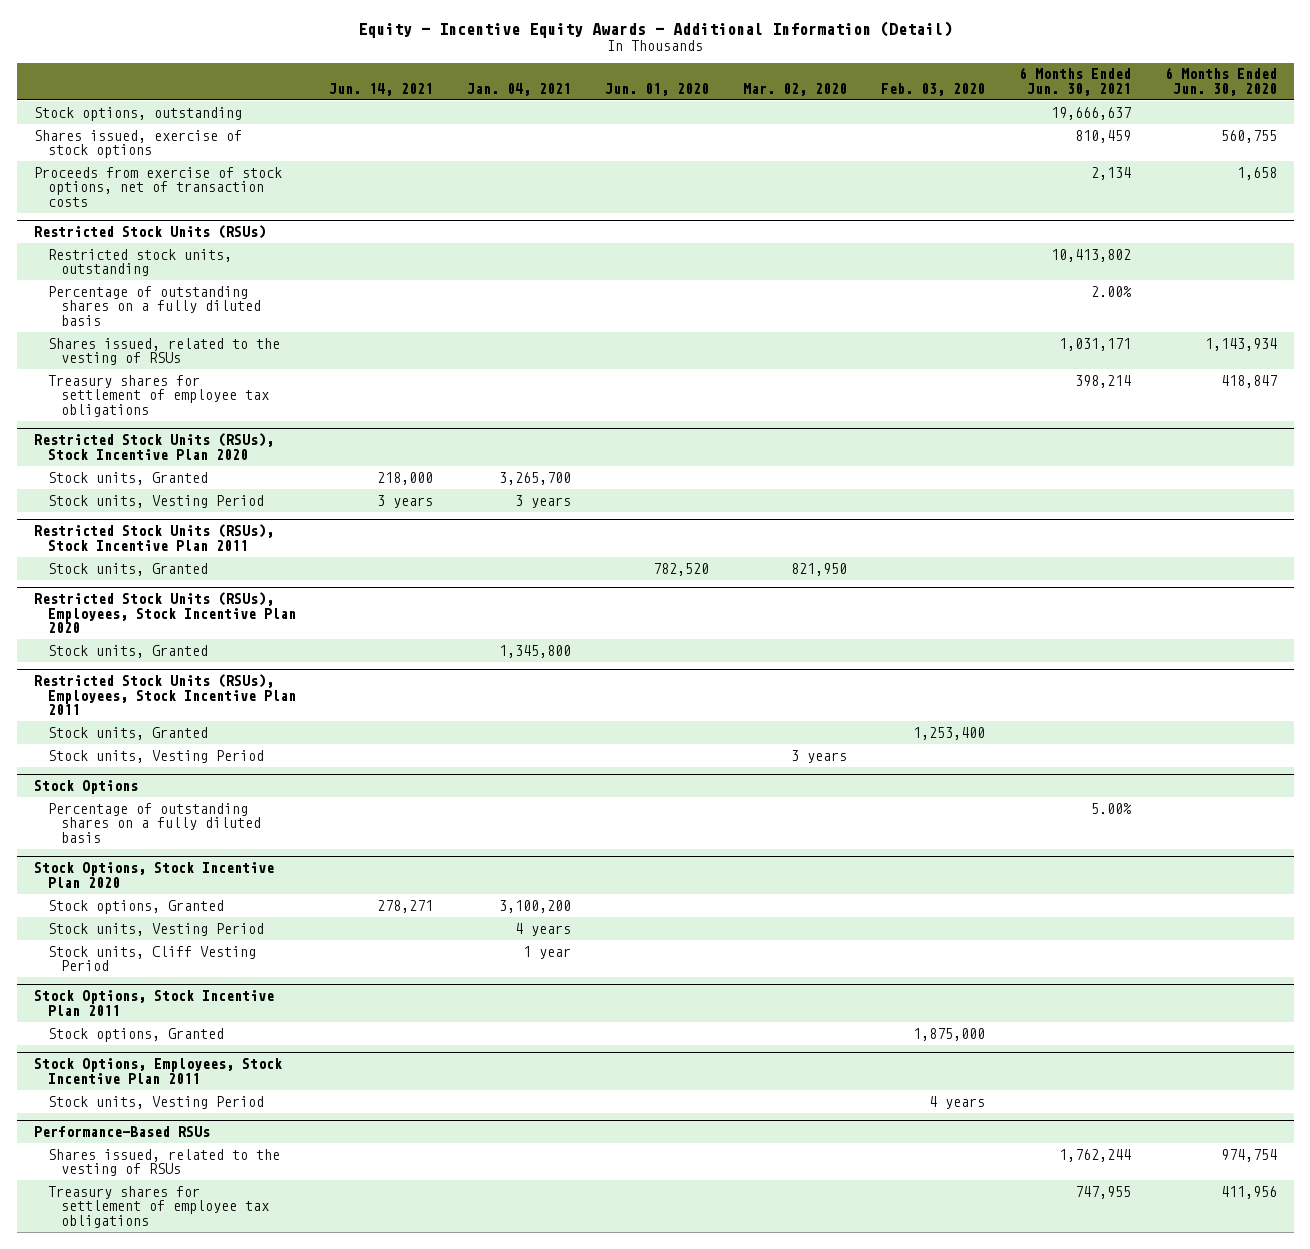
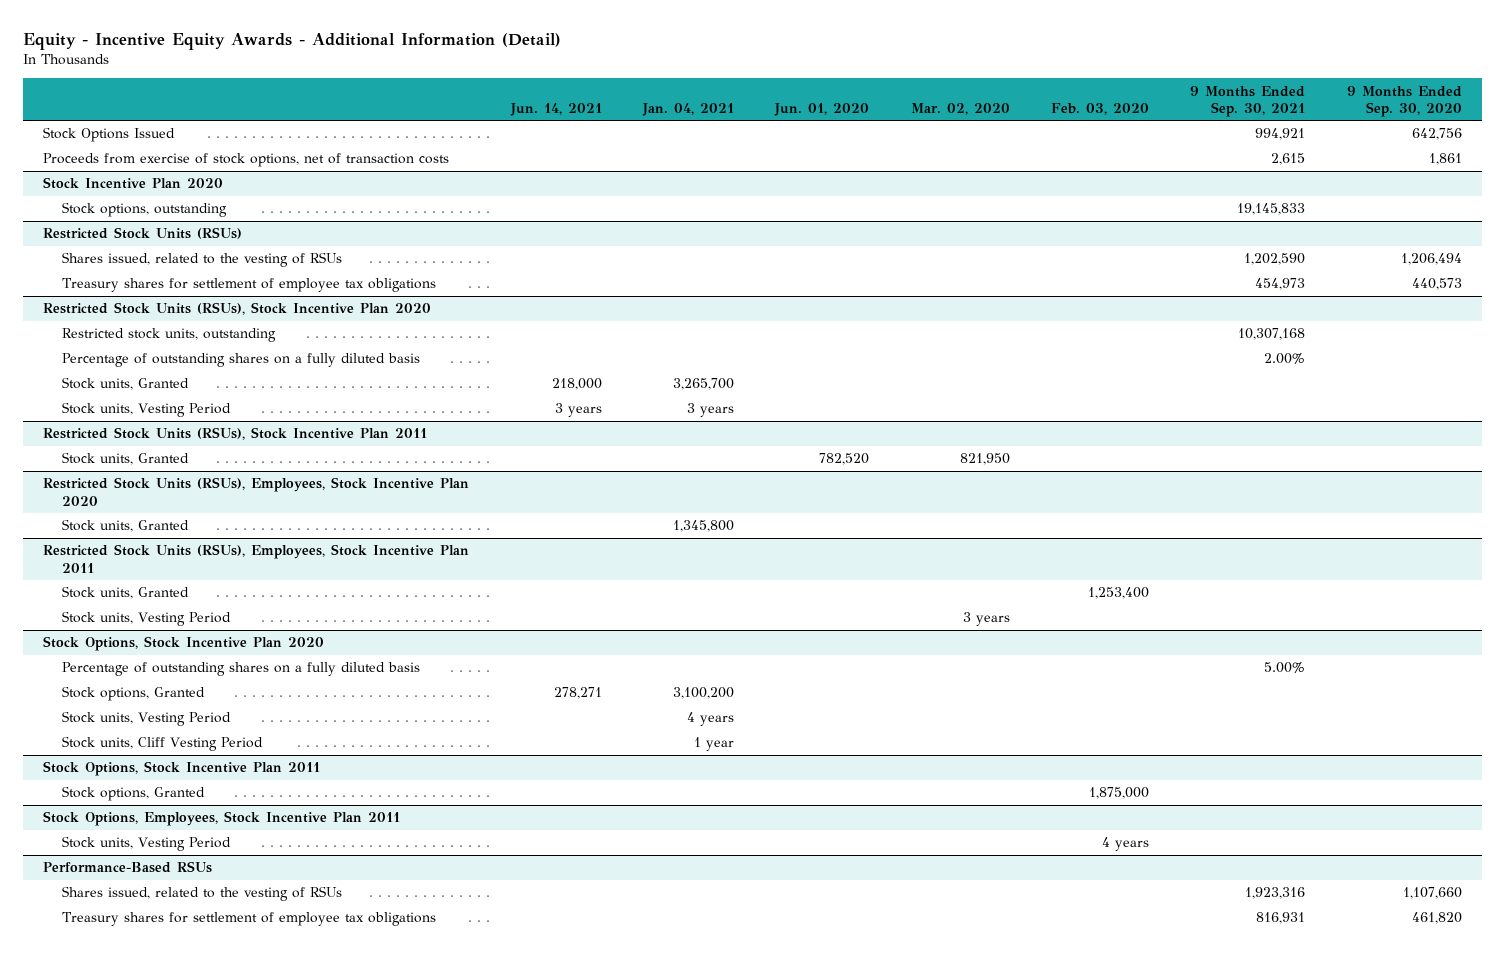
- | Jun. 14, 2021 | Jan. 04, 2021 | Jun. 01, 2020 | Mar. 02, 2020 | Feb. 03, 2020 | 6 Months Ended Jun. 30, 2021 | 6 Months Ended Jun. 30, 2020
+ | Jun. 14, 2021 | Jan. 04, 2021 | Jun. 01, 2020 | Mar. 02, 2020 | Feb. 03, 2020 | 9 Months Ended Sep. 30, 2021 | 9 Months Ended Sep. 30, 2020
- Stock options, outstanding | | | | | | 19,666,637 |
- Shares issued, exercise of stock options | | | | | | 810,459 | 560,755
+ Stock Options Issued | | | | | | 994,921 | 642,756
+ Stock Incentive Plan 2020
+ Stock options, outstanding | | | | | | 19,145,833 |
@ Restricted Stock Units (RSUs)
- Restricted stock units, outstanding | | | | | | 10,413,802 |
- Percentage of outstanding shares on a fully diluted basis | | | | | | 2.00% |
@ Restricted Stock Units (RSUs), Stock Incentive Plan 2020
+ Restricted stock units, outstanding | | | | | | 10,307,168 |
+ Percentage of outstanding shares on a fully diluted basis | | | | | | 2.00% |
- Stock Options
- Percentage of outstanding shares on a fully diluted basis | | | | | | 5.00% |
@ Stock Options, Stock Incentive Plan 2020
+ Percentage of outstanding shares on a fully diluted basis | | | | | | 5.00% |

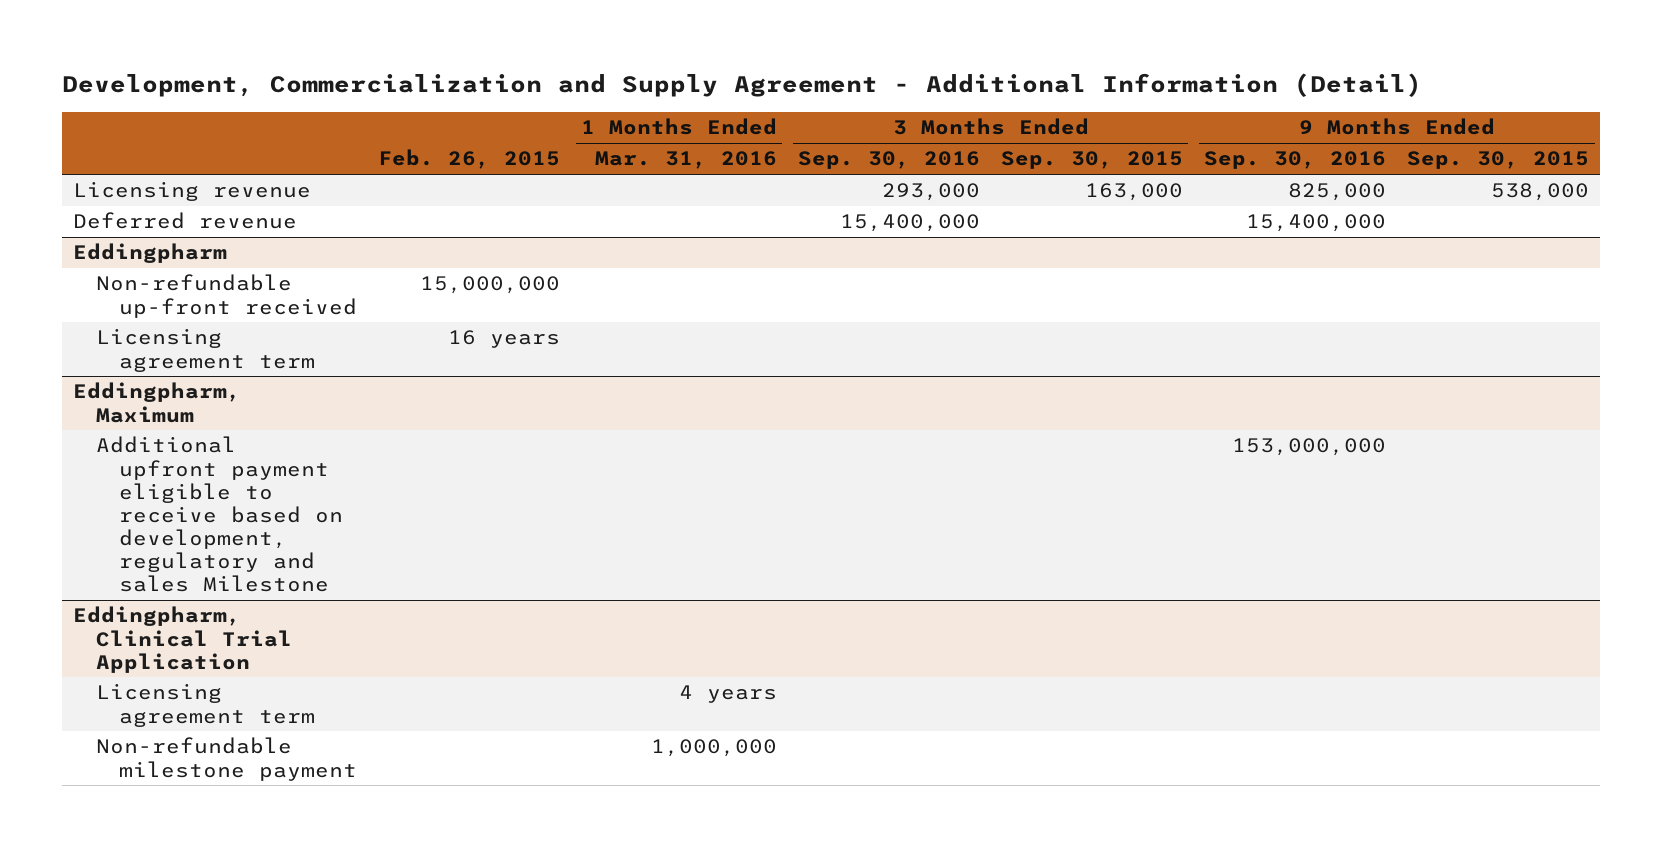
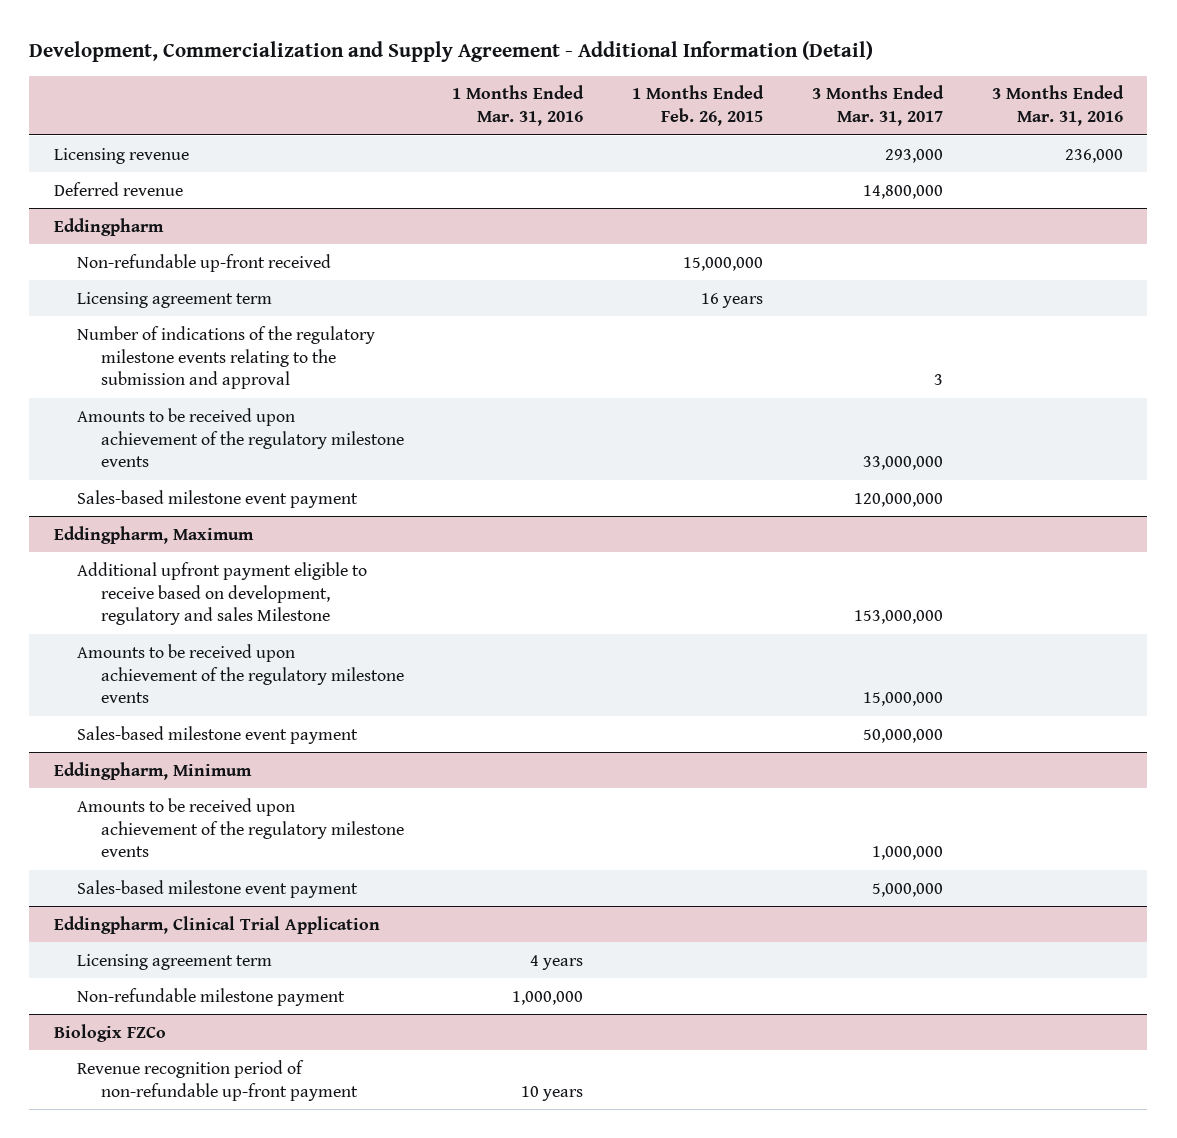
- | Feb. 26, 2015 | 1 Months Ended Mar. 31, 2016 | 3 Months Ended Sep. 30, 2016 | 3 Months Ended Sep. 30, 2015 | 9 Months Ended Sep. 30, 2016 | 9 Months Ended Sep. 30, 2015
+ | 1 Months Ended Mar. 31, 2016 | 1 Months Ended Feb. 26, 2015 | 3 Months Ended Mar. 31, 2017 | 3 Months Ended Mar. 31, 2016
@ Eddingpharm
+ Number of indications of the regulatory milestone events relating to the submission and approval | | | 3 |
+ Amounts to be received upon achievement of the regulatory milestone events | | | 33,000,000 |
+ Sales-based milestone event payment | | | 120,000,000 |
@ Eddingpharm, Maximum
+ Amounts to be received upon achievement of the regulatory milestone events | | | 15,000,000 |
+ Sales-based milestone event payment | | | 50,000,000 |
+ Eddingpharm, Minimum
+ Amounts to be received upon achievement of the regulatory milestone events | | | 1,000,000 |
+ Sales-based milestone event payment | | | 5,000,000 |
+ Biologix FZCo
+ Revenue recognition period of non-refundable up-front payment | 10 years | | |

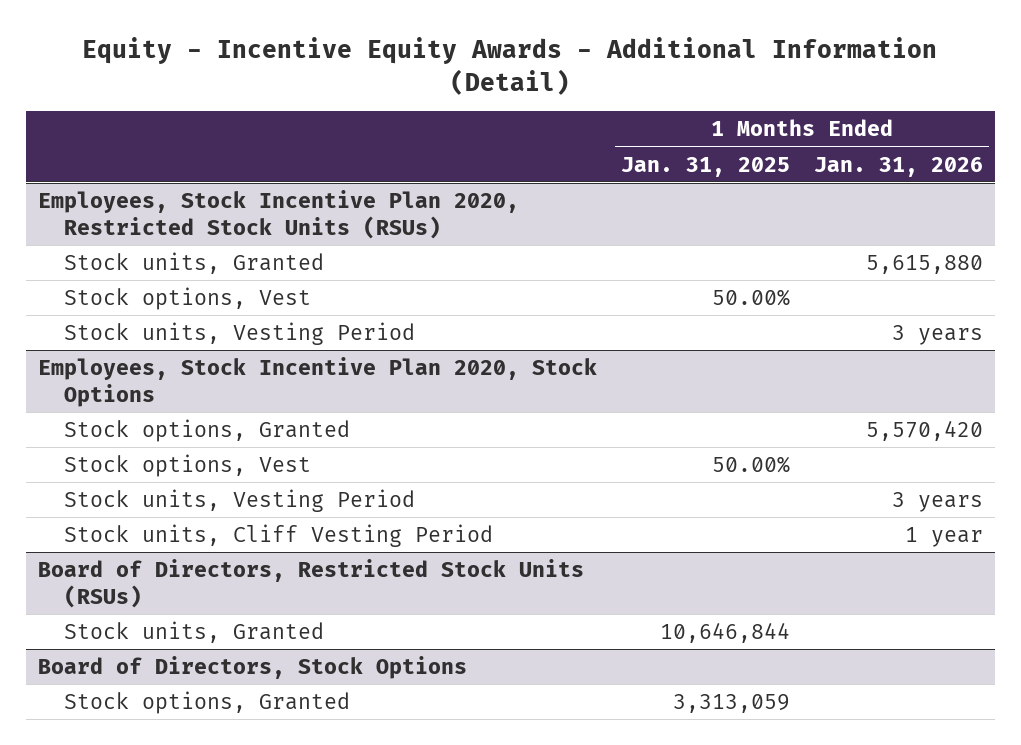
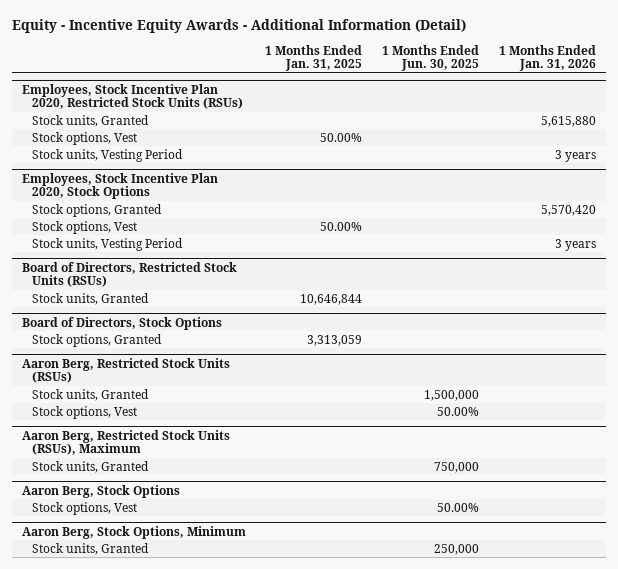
- | 1 Months Ended Jan. 31, 2025 | 1 Months Ended Jan. 31, 2026
+ | 1 Months Ended Jan. 31, 2025 | 1 Months Ended Jun. 30, 2025 | 1 Months Ended Jan. 31, 2026
@ Employees, Stock Incentive Plan 2020, Stock Options
- Stock units, Cliff Vesting Period | | 1 year
+ Aaron Berg, Restricted Stock Units (RSUs)
+ Stock units, Granted | | 1,500,000 |
+ Stock options, Vest | | 50.00% |
+ Aaron Berg, Restricted Stock Units (RSUs), Maximum
+ Stock units, Granted | | 750,000 |
+ Aaron Berg, Stock Options
+ Stock options, Vest | | 50.00% |
+ Aaron Berg, Stock Options, Minimum
+ Stock units, Granted | | 250,000 |

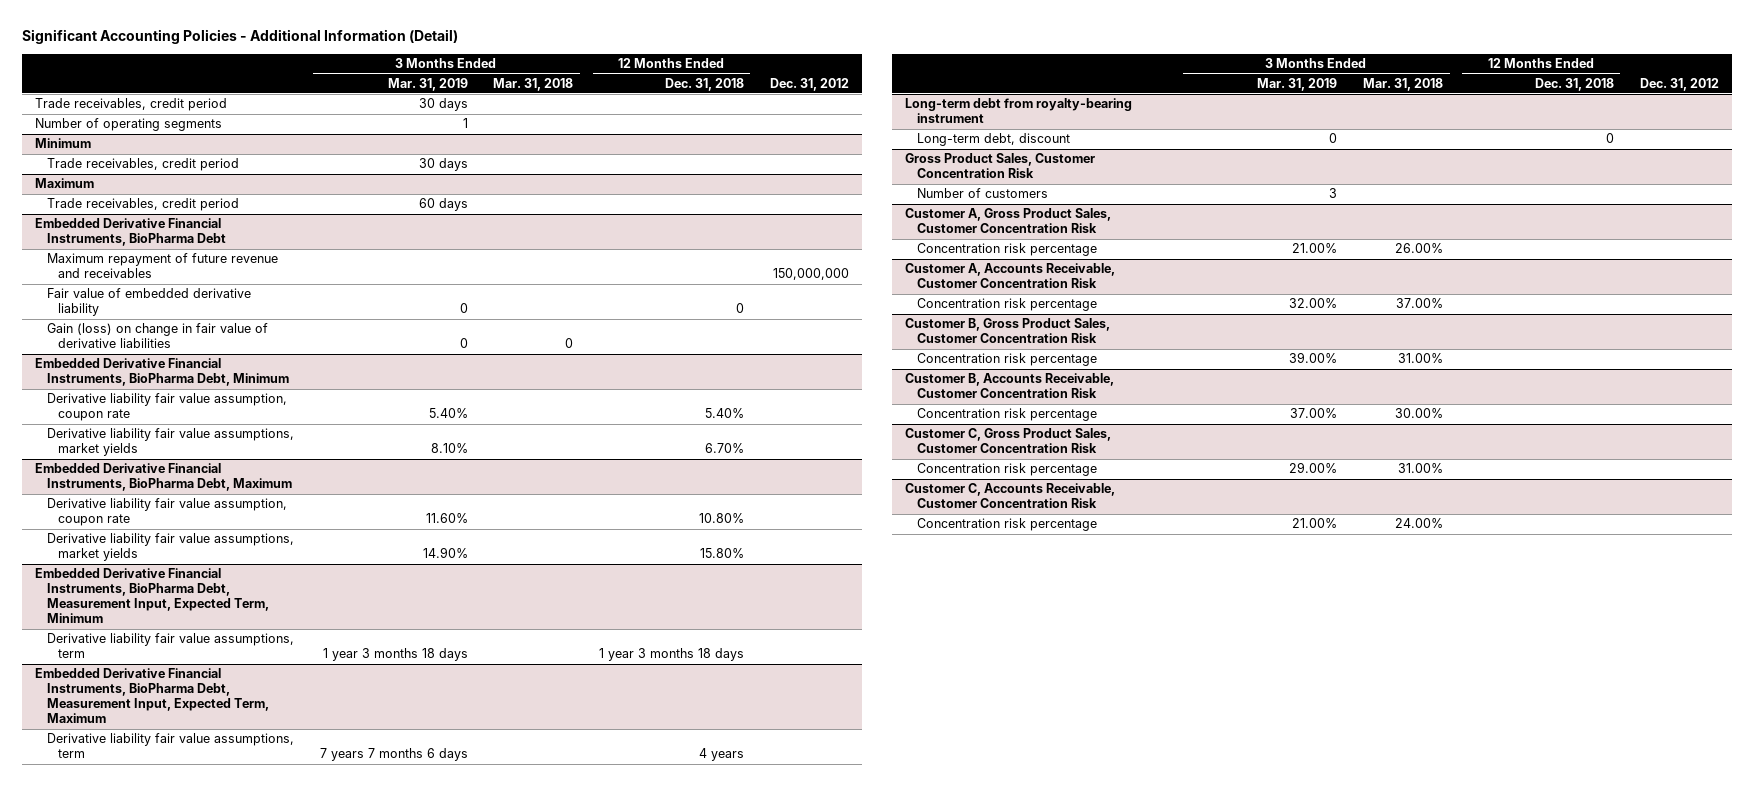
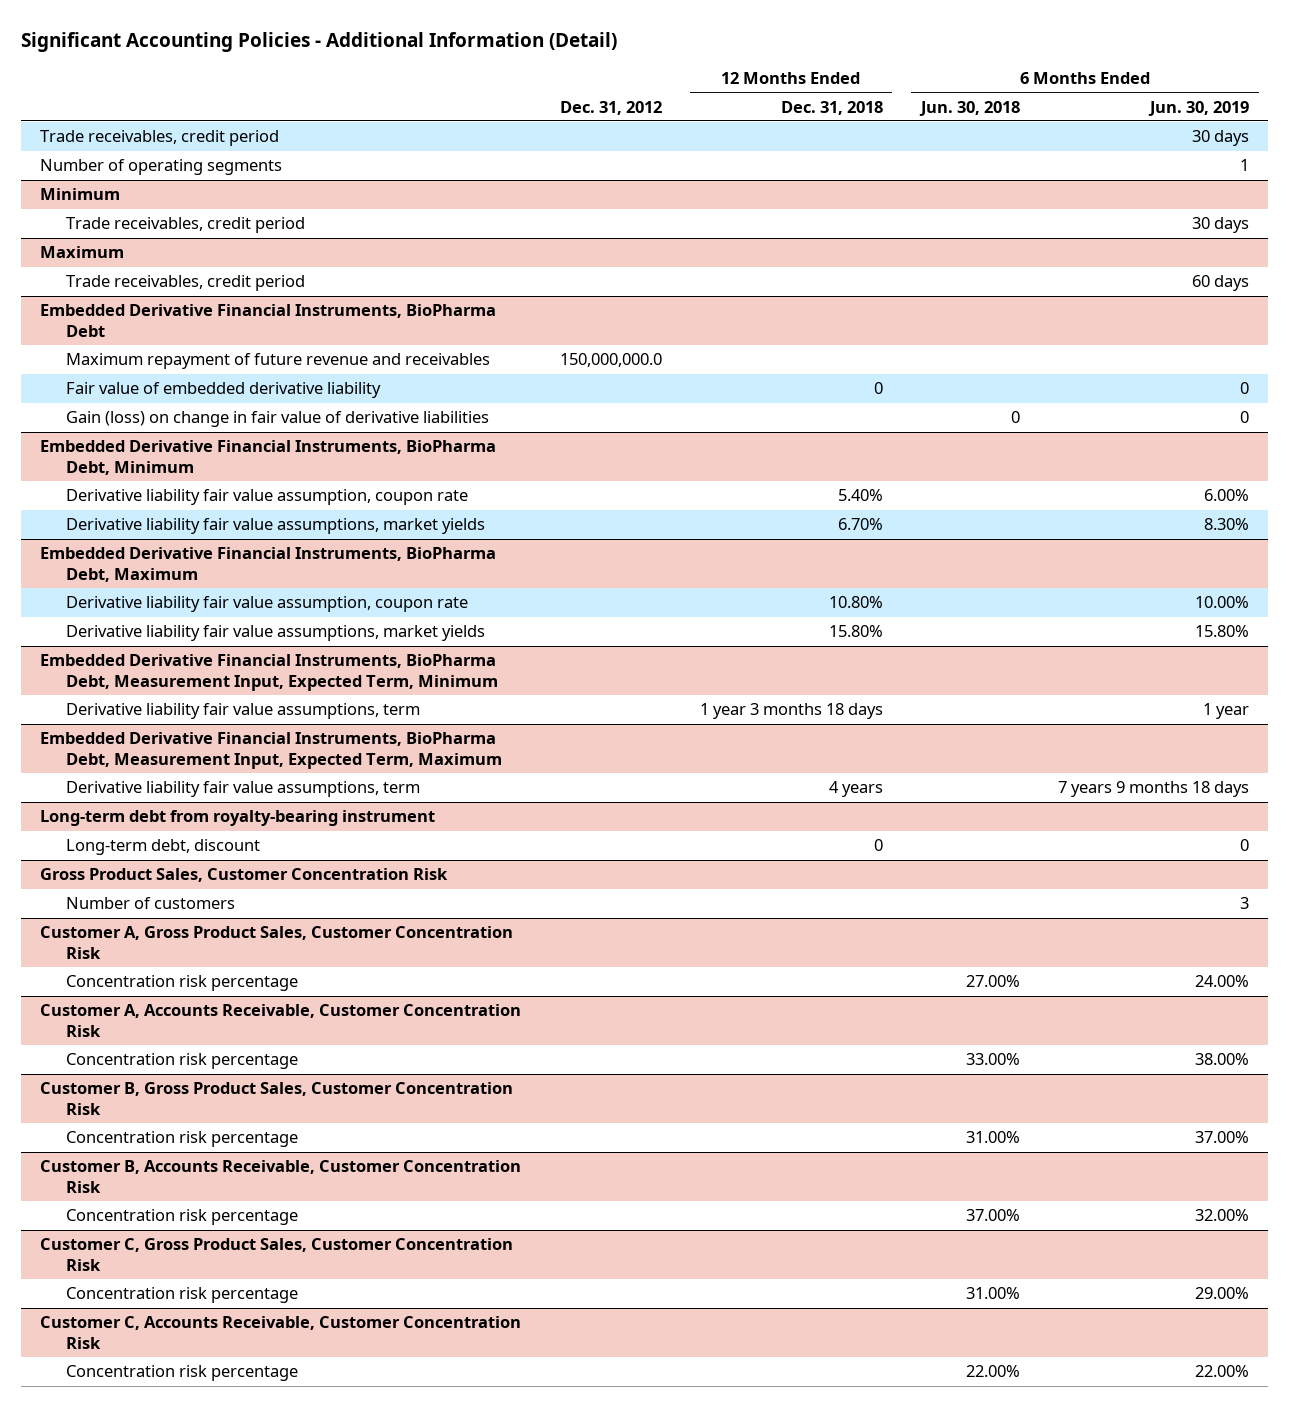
- | 3 Months Ended Mar. 31, 2019 | 3 Months Ended Mar. 31, 2018 | 12 Months Ended Dec. 31, 2018 | Dec. 31, 2012
+ | Dec. 31, 2012 | 12 Months Ended Dec. 31, 2018 | 6 Months Ended Jun. 30, 2018 | 6 Months Ended Jun. 30, 2019
@ Embedded Derivative Financial Instruments, BioPharma Debt
- Maximum repayment of future revenue and receivables | | | | 150,000,000
+ Maximum repayment of future revenue and receivables | 150,000,000.0 | | |

